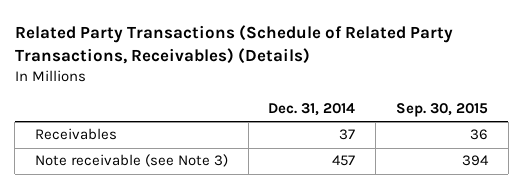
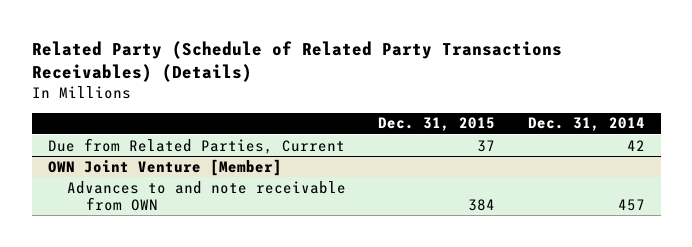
- Related Party Transactions (Schedule of Related Party Transactions, Receivables) (Details)
+ Related Party (Schedule of Related Party Transactions Receivables) (Details)
- | Dec. 31, 2014 | Sep. 30, 2015
+ | Dec. 31, 2015 | Dec. 31, 2014
- Receivables | 37 | 36
- Note receivable (see Note 3) | 457 | 394
+ Due from Related Parties, Current | 37 | 42
+ OWN Joint Venture [Member]
+ Advances to and note receivable from OWN | 384 | 457

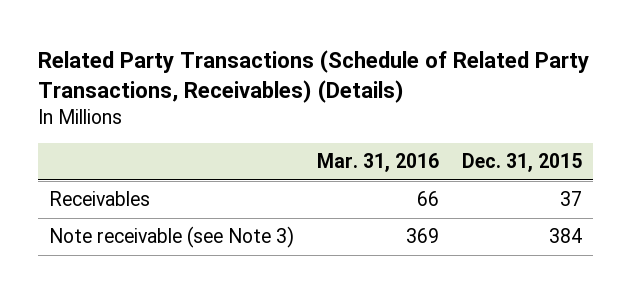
- Related Party (Schedule of Related Party Transactions Receivables) (Details)
+ Related Party Transactions (Schedule of Related Party Transactions, Receivables) (Details)
- | Dec. 31, 2015 | Dec. 31, 2014
+ | Mar. 31, 2016 | Dec. 31, 2015
- Due from Related Parties, Current | 37 | 42
- OWN Joint Venture [Member]
- Advances to and note receivable from OWN | 384 | 457
+ Receivables | 66 | 37
+ Note receivable (see Note 3) | 369 | 384

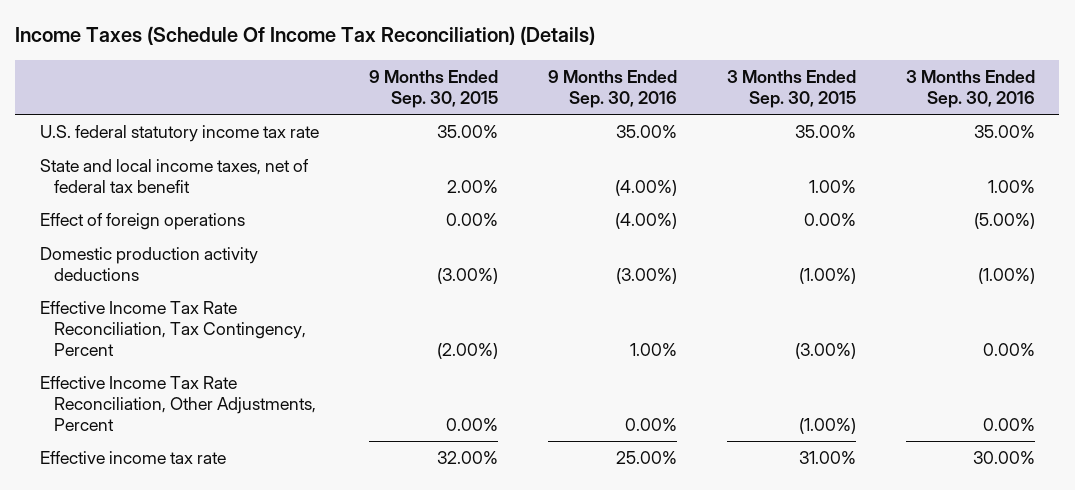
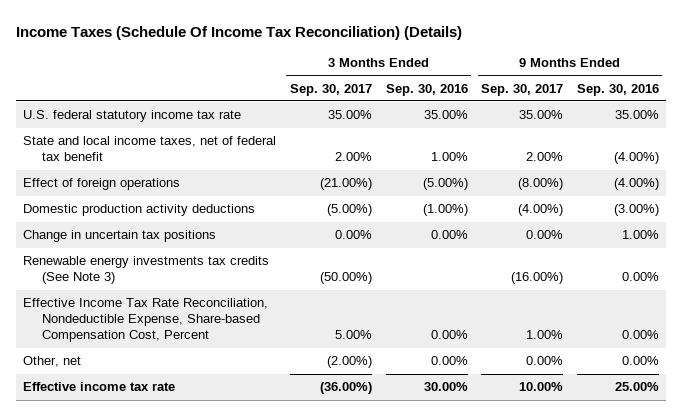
- | 9 Months Ended Sep. 30, 2015 | 9 Months Ended Sep. 30, 2016 | 3 Months Ended Sep. 30, 2015 | 3 Months Ended Sep. 30, 2016
+ | 3 Months Ended Sep. 30, 2017 | 3 Months Ended Sep. 30, 2016 | 9 Months Ended Sep. 30, 2017 | 9 Months Ended Sep. 30, 2016
- Effective Income Tax Rate Reconciliation, Tax Contingency, Percent | (2.00%) | 1.00% | (3.00%) | 0.00%
- Effective Income Tax Rate Reconciliation, Other Adjustments, Percent | 0.00% | 0.00% | (1.00%) | 0.00%
+ Change in uncertain tax positions | 0.00% | 0.00% | 0.00% | 1.00%
+ Renewable energy investments tax credits (See Note 3) | (50.00%) | | (16.00%) | 0.00%
+ Effective Income Tax Rate Reconciliation, Nondeductible Expense, Share-based Compensation Cost, Percent | 5.00% | 0.00% | 1.00% | 0.00%
+ Other, net | (2.00%) | 0.00% | 0.00% | 0.00%

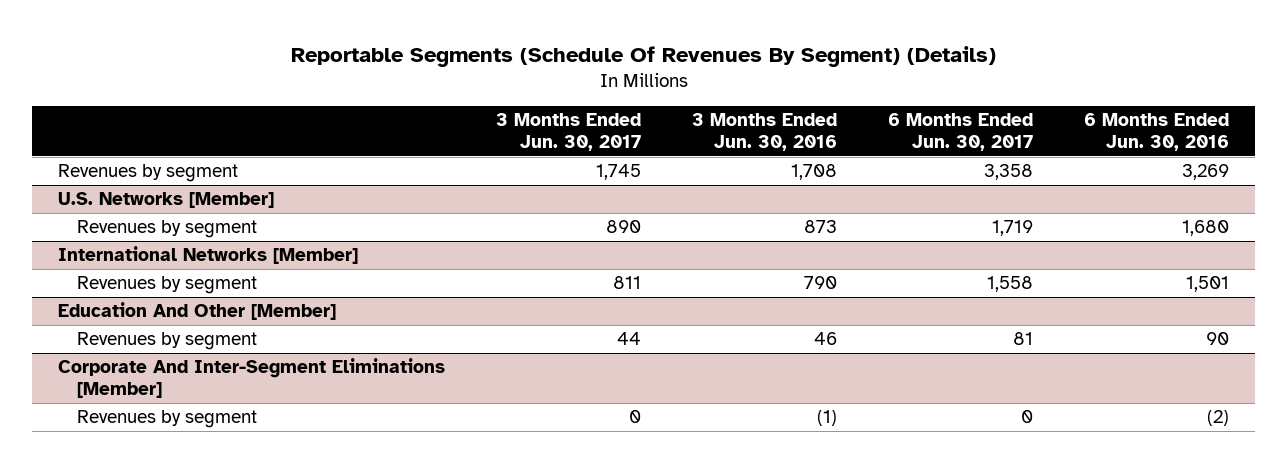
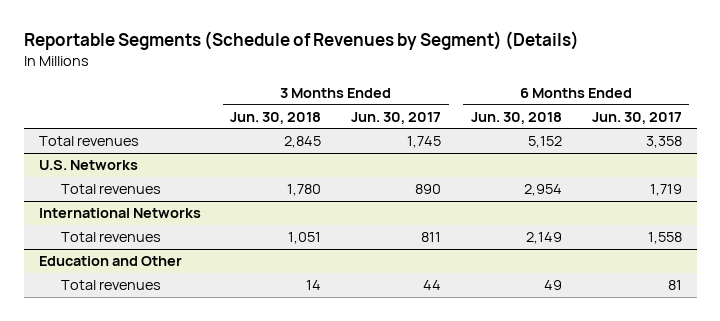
- Reportable Segments (Schedule Of Revenues By Segment) (Details)
+ Reportable Segments (Schedule of Revenues by Segment) (Details)
- | 3 Months Ended Jun. 30, 2017 | 3 Months Ended Jun. 30, 2016 | 6 Months Ended Jun. 30, 2017 | 6 Months Ended Jun. 30, 2016
+ | 3 Months Ended Jun. 30, 2018 | 3 Months Ended Jun. 30, 2017 | 6 Months Ended Jun. 30, 2018 | 6 Months Ended Jun. 30, 2017
- Revenues by segment | 1,745 | 1,708 | 3,358 | 3,269
- U.S. Networks [Member]
- Revenues by segment | 890 | 873 | 1,719 | 1,680
- International Networks [Member]
- Revenues by segment | 811 | 790 | 1,558 | 1,501
- Education And Other [Member]
- Revenues by segment | 44 | 46 | 81 | 90
- Corporate And Inter-Segment Eliminations [Member]
- Revenues by segment | 0 | (1) | 0 | (2)
+ Total revenues | 2,845 | 1,745 | 5,152 | 3,358
+ U.S. Networks
+ Total revenues | 1,780 | 890 | 2,954 | 1,719
+ International Networks
+ Total revenues | 1,051 | 811 | 2,149 | 1,558
+ Education and Other
+ Total revenues | 14 | 44 | 49 | 81

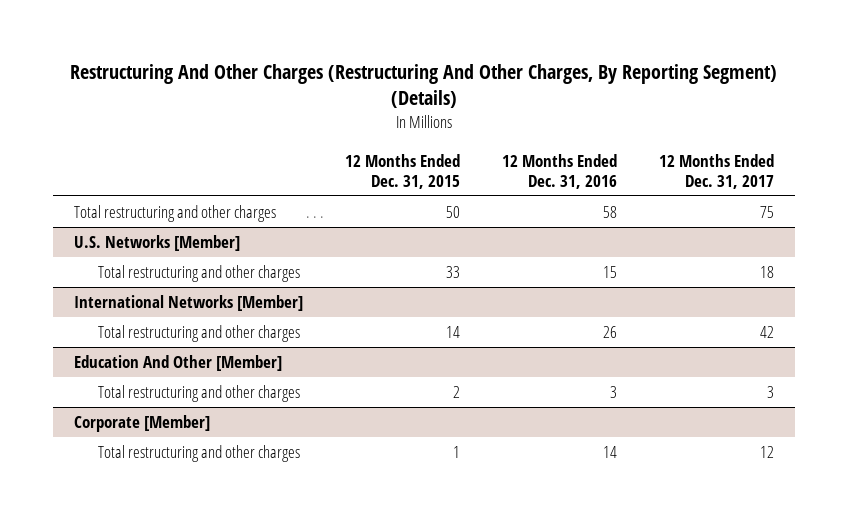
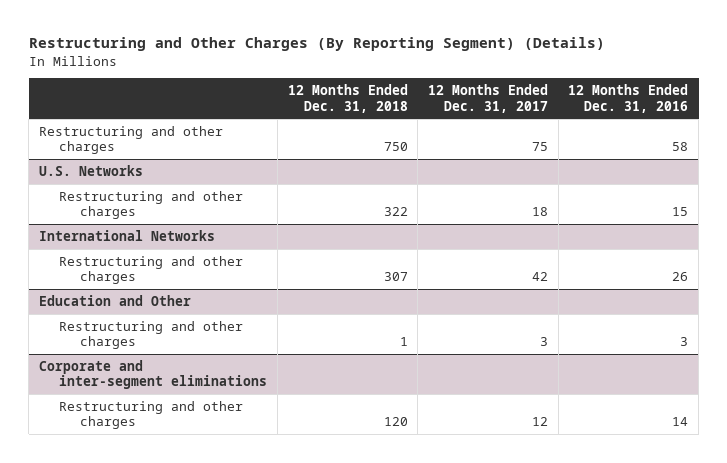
- Restructuring And Other Charges (Restructuring And Other Charges, By Reporting Segment) (Details)
+ Restructuring and Other Charges (By Reporting Segment) (Details)
- | 12 Months Ended Dec. 31, 2015 | 12 Months Ended Dec. 31, 2016 | 12 Months Ended Dec. 31, 2017
+ | 12 Months Ended Dec. 31, 2018 | 12 Months Ended Dec. 31, 2017 | 12 Months Ended Dec. 31, 2016
- Total restructuring and other charges | 50 | 58 | 75
- U.S. Networks [Member]
- Total restructuring and other charges | 33 | 15 | 18
- International Networks [Member]
- Total restructuring and other charges | 14 | 26 | 42
- Education And Other [Member]
- Total restructuring and other charges | 2 | 3 | 3
- Corporate [Member]
- Total restructuring and other charges | 1 | 14 | 12
+ Restructuring and other charges | 750 | 75 | 58
+ U.S. Networks
+ Restructuring and other charges | 322 | 18 | 15
+ International Networks
+ Restructuring and other charges | 307 | 42 | 26
+ Education and Other
+ Restructuring and other charges | 1 | 3 | 3
+ Corporate and inter-segment eliminations
+ Restructuring and other charges | 120 | 12 | 14

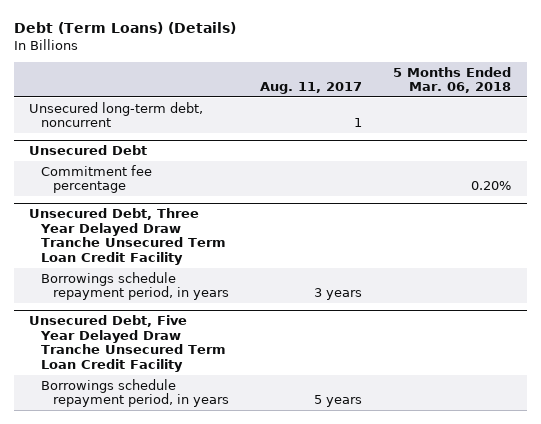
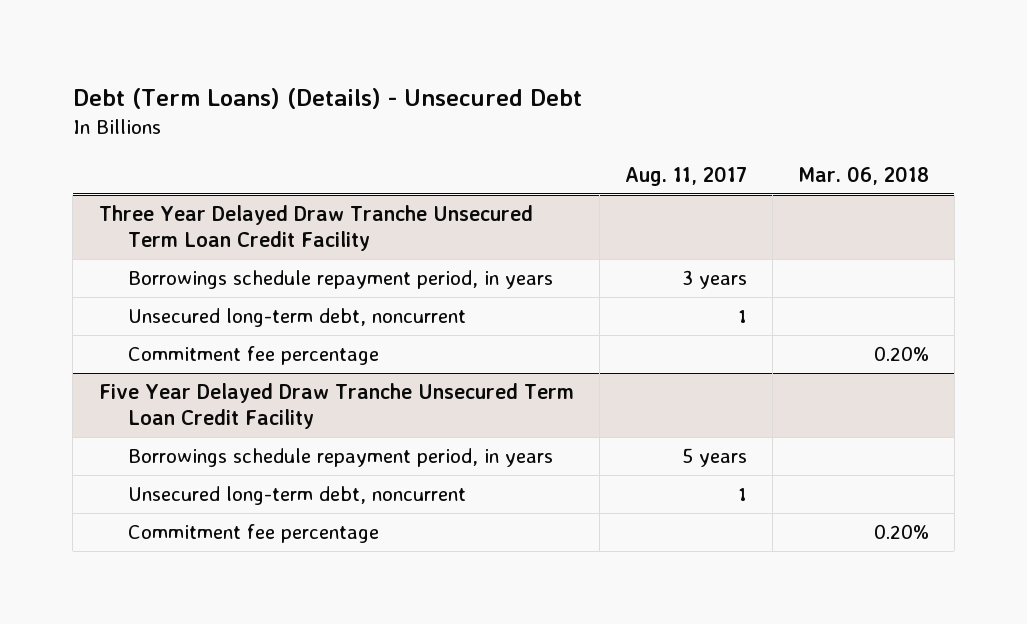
- Debt (Term Loans) (Details)
+ Debt (Term Loans) (Details) - Unsecured Debt
- | Aug. 11, 2017 | 5 Months Ended Mar. 06, 2018
+ | Aug. 11, 2017 | Mar. 06, 2018
+ Three Year Delayed Draw Tranche Unsecured Term Loan Credit Facility
+ Borrowings schedule repayment period, in years | 3 years |
- Unsecured Debt
- Unsecured Debt, Three Year Delayed Draw Tranche Unsecured Term Loan Credit Facility
- Borrowings schedule repayment period, in years | 3 years |
- Unsecured Debt, Five Year Delayed Draw Tranche Unsecured Term Loan Credit Facility
+ Five Year Delayed Draw Tranche Unsecured Term Loan Credit Facility
+ Unsecured long-term debt, noncurrent | 1 |
+ Commitment fee percentage | | 0.20%

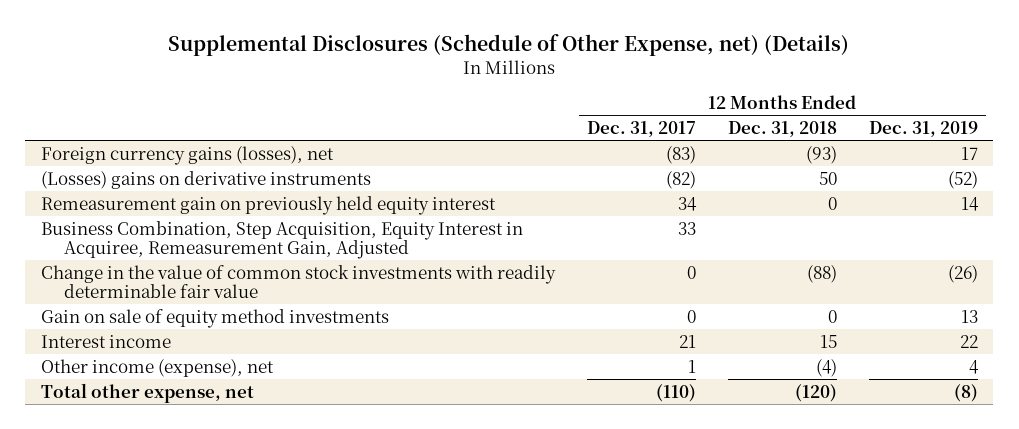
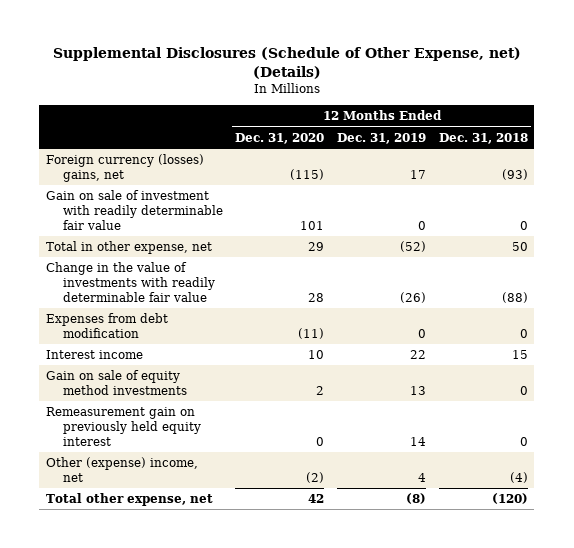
- | 12 Months Ended Dec. 31, 2017 | 12 Months Ended Dec. 31, 2018 | 12 Months Ended Dec. 31, 2019
+ | 12 Months Ended Dec. 31, 2020 | 12 Months Ended Dec. 31, 2019 | 12 Months Ended Dec. 31, 2018
- Foreign currency gains (losses), net | (83) | (93) | 17
- (Losses) gains on derivative instruments | (82) | 50 | (52)
- Business Combination, Step Acquisition, Equity Interest in Acquiree, Remeasurement Gain, Adjusted | 33 | |
- Change in the value of common stock investments with readily determinable fair value | 0 | (88) | (26)
+ Foreign currency (losses) gains, net | (115) | 17 | (93)
+ Gain on sale of investment with readily determinable fair value | 101 | 0 | 0
+ Total in other expense, net | 29 | (52) | 50
+ Change in the value of investments with readily determinable fair value | 28 | (26) | (88)
+ Expenses from debt modification | (11) | 0 | 0
- Other income (expense), net | 1 | (4) | 4
moved down: Gain on sale of equity method investments | 2 | 13 | 0
moved down: Remeasurement gain on previously held equity interest | 0 | 14 | 0
+ Other (expense) income, net | (2) | 4 | (4)

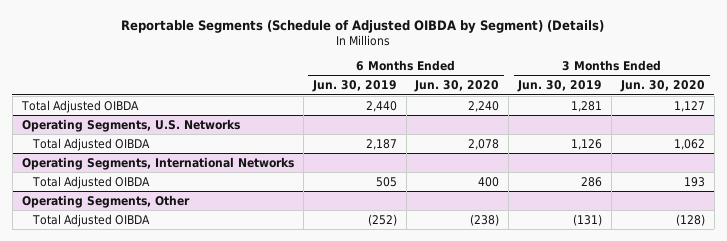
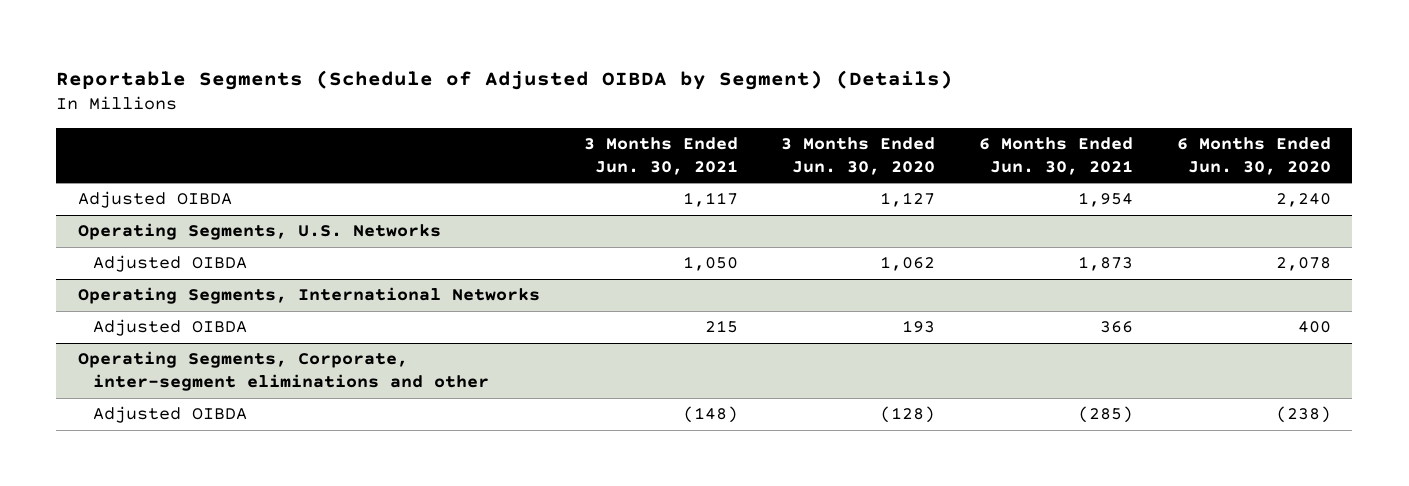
- | 6 Months Ended Jun. 30, 2019 | 6 Months Ended Jun. 30, 2020 | 3 Months Ended Jun. 30, 2019 | 3 Months Ended Jun. 30, 2020
+ | 3 Months Ended Jun. 30, 2021 | 3 Months Ended Jun. 30, 2020 | 6 Months Ended Jun. 30, 2021 | 6 Months Ended Jun. 30, 2020
- Total Adjusted OIBDA | 2,440 | 2,240 | 1,281 | 1,127
+ Adjusted OIBDA | 1,117 | 1,127 | 1,954 | 2,240
@ Operating Segments, U.S. Networks
- Total Adjusted OIBDA | 2,187 | 2,078 | 1,126 | 1,062
+ Adjusted OIBDA | 1,050 | 1,062 | 1,873 | 2,078
@ Operating Segments, International Networks
- Total Adjusted OIBDA | 505 | 400 | 286 | 193
- Operating Segments, Other
- Total Adjusted OIBDA | (252) | (238) | (131) | (128)
@ Operating Segments, International Networks
+ Adjusted OIBDA | 215 | 193 | 366 | 400
+ Operating Segments, Corporate, inter-segment eliminations and other
+ Adjusted OIBDA | (148) | (128) | (285) | (238)

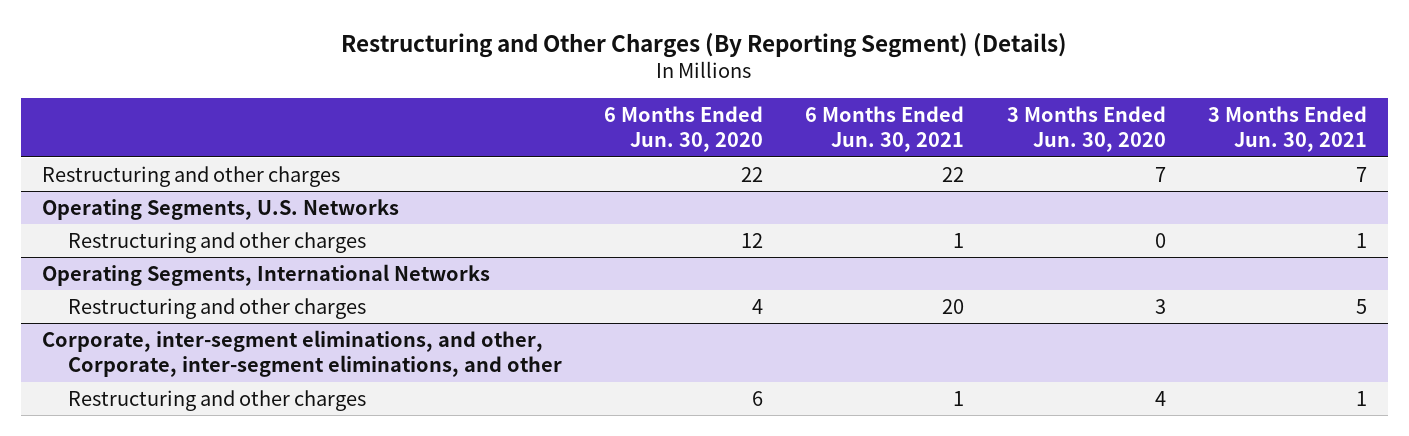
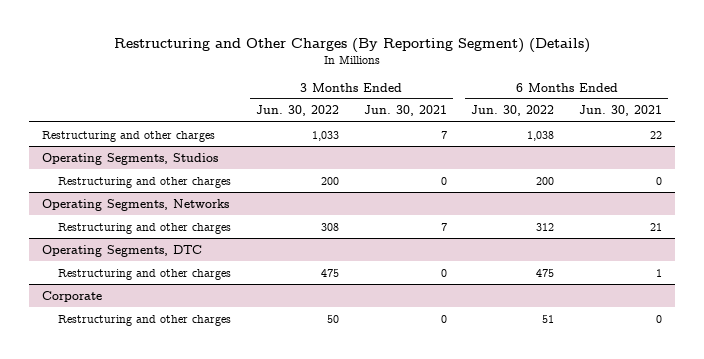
- | 6 Months Ended Jun. 30, 2020 | 6 Months Ended Jun. 30, 2021 | 3 Months Ended Jun. 30, 2020 | 3 Months Ended Jun. 30, 2021
+ | 3 Months Ended Jun. 30, 2022 | 3 Months Ended Jun. 30, 2021 | 6 Months Ended Jun. 30, 2022 | 6 Months Ended Jun. 30, 2021
- Operating Segments, U.S. Networks
- Restructuring and other charges | 12 | 1 | 0 | 1
- Operating Segments, International Networks
- Restructuring and other charges | 4 | 20 | 3 | 5
- Corporate, inter-segment eliminations, and other, Corporate, inter-segment eliminations, and other
- Restructuring and other charges | 6 | 1 | 4 | 1
+ Operating Segments, Studios
+ Restructuring and other charges | 200 | 0 | 200 | 0
+ Operating Segments, Networks
+ Restructuring and other charges | 308 | 7 | 312 | 21
+ Operating Segments, DTC
+ Restructuring and other charges | 475 | 0 | 475 | 1
+ Corporate
+ Restructuring and other charges | 50 | 0 | 51 | 0

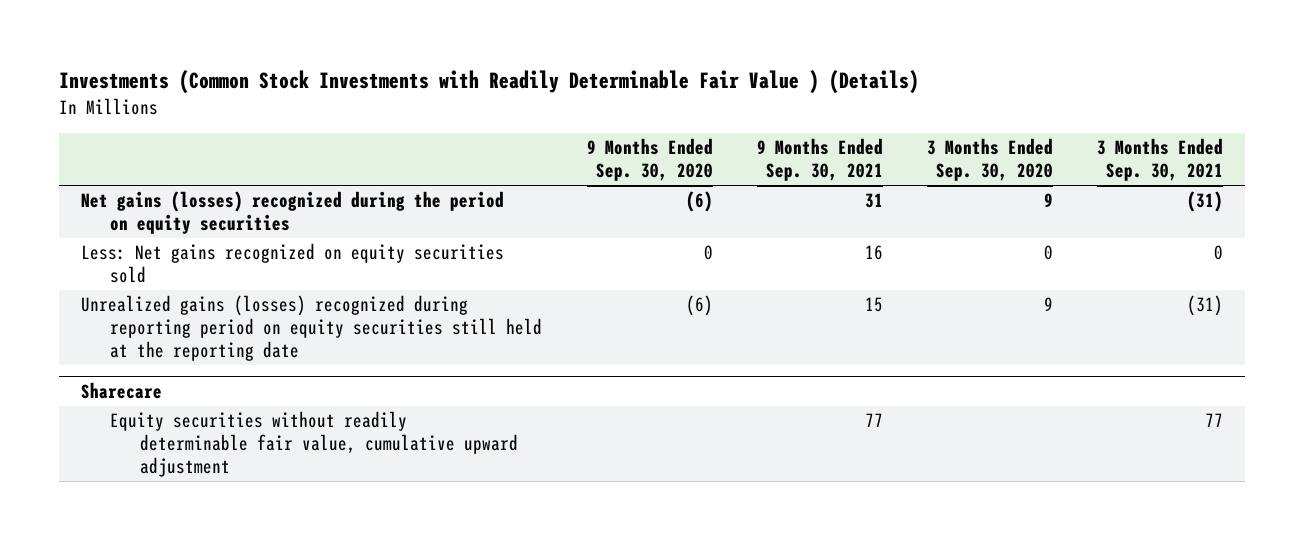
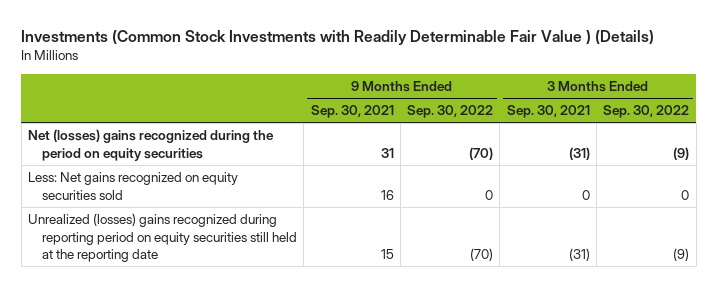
- | 9 Months Ended Sep. 30, 2020 | 9 Months Ended Sep. 30, 2021 | 3 Months Ended Sep. 30, 2020 | 3 Months Ended Sep. 30, 2021
+ | 9 Months Ended Sep. 30, 2021 | 9 Months Ended Sep. 30, 2022 | 3 Months Ended Sep. 30, 2021 | 3 Months Ended Sep. 30, 2022
- Net gains (losses) recognized during the period on equity securities | (6) | 31 | 9 | (31)
+ Net (losses) gains recognized during the period on equity securities | 31 | (70) | (31) | (9)
- Unrealized gains (losses) recognized during reporting period on equity securities still held at the reporting date | (6) | 15 | 9 | (31)
- Sharecare
- Equity securities without readily determinable fair value, cumulative upward adjustment | | 77 | | 77
+ Unrealized (losses) gains recognized during reporting period on equity securities still held at the reporting date | 15 | (70) | (31) | (9)

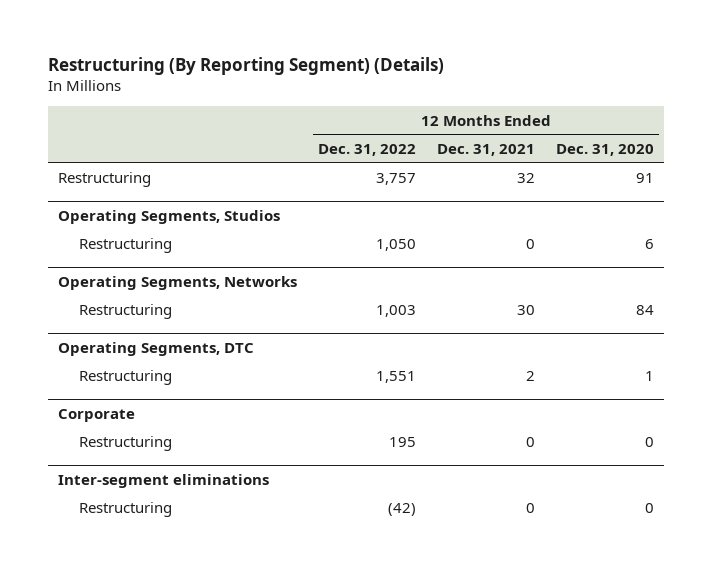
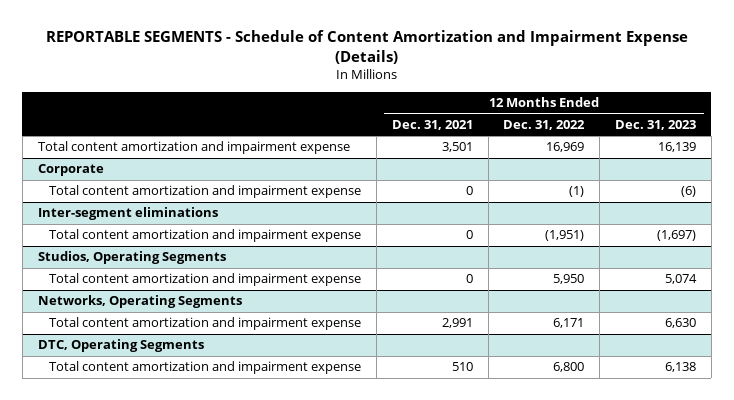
- Restructuring (By Reporting Segment) (Details)
+ REPORTABLE SEGMENTS - Schedule of Content Amortization and Impairment Expense (Details)
- | 12 Months Ended Dec. 31, 2022 | 12 Months Ended Dec. 31, 2021 | 12 Months Ended Dec. 31, 2020
+ | 12 Months Ended Dec. 31, 2021 | 12 Months Ended Dec. 31, 2022 | 12 Months Ended Dec. 31, 2023
- Restructuring | 3,757 | 32 | 91
- Operating Segments, Studios
- Restructuring | 1,050 | 0 | 6
- Operating Segments, Networks
- Restructuring | 1,003 | 30 | 84
- Operating Segments, DTC
- Restructuring | 1,551 | 2 | 1
+ Total content amortization and impairment expense | 3,501 | 16,969 | 16,139
@ Corporate
- Restructuring | 195 | 0 | 0
+ Total content amortization and impairment expense | 0 | (1) | (6)
@ Inter-segment eliminations
- Restructuring | (42) | 0 | 0
+ Total content amortization and impairment expense | 0 | (1,951) | (1,697)
+ Studios, Operating Segments
+ Total content amortization and impairment expense | 0 | 5,950 | 5,074
+ Networks, Operating Segments
+ Total content amortization and impairment expense | 2,991 | 6,171 | 6,630
+ DTC, Operating Segments
+ Total content amortization and impairment expense | 510 | 6,800 | 6,138

